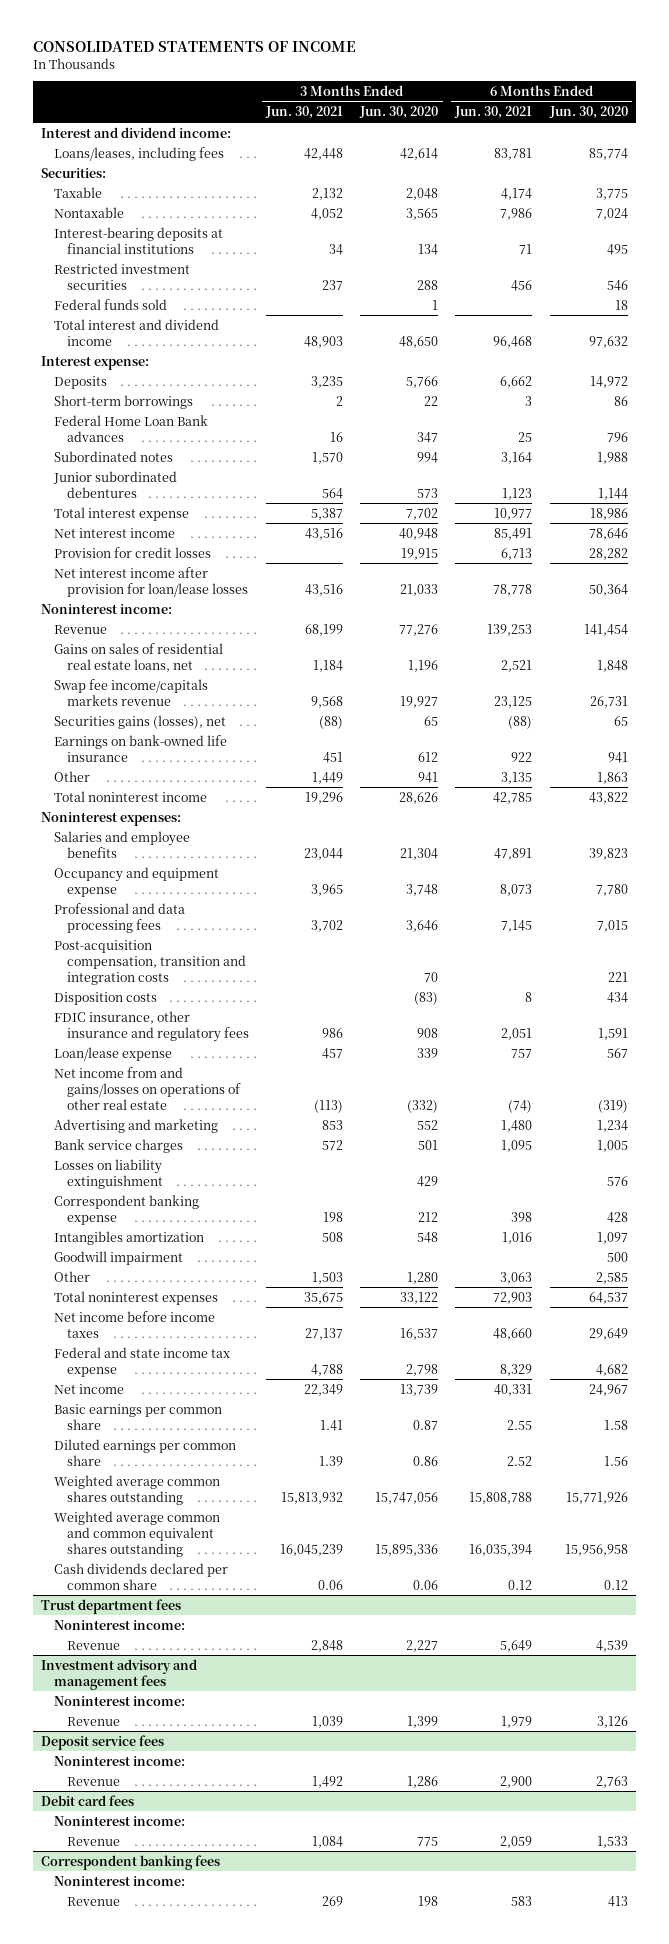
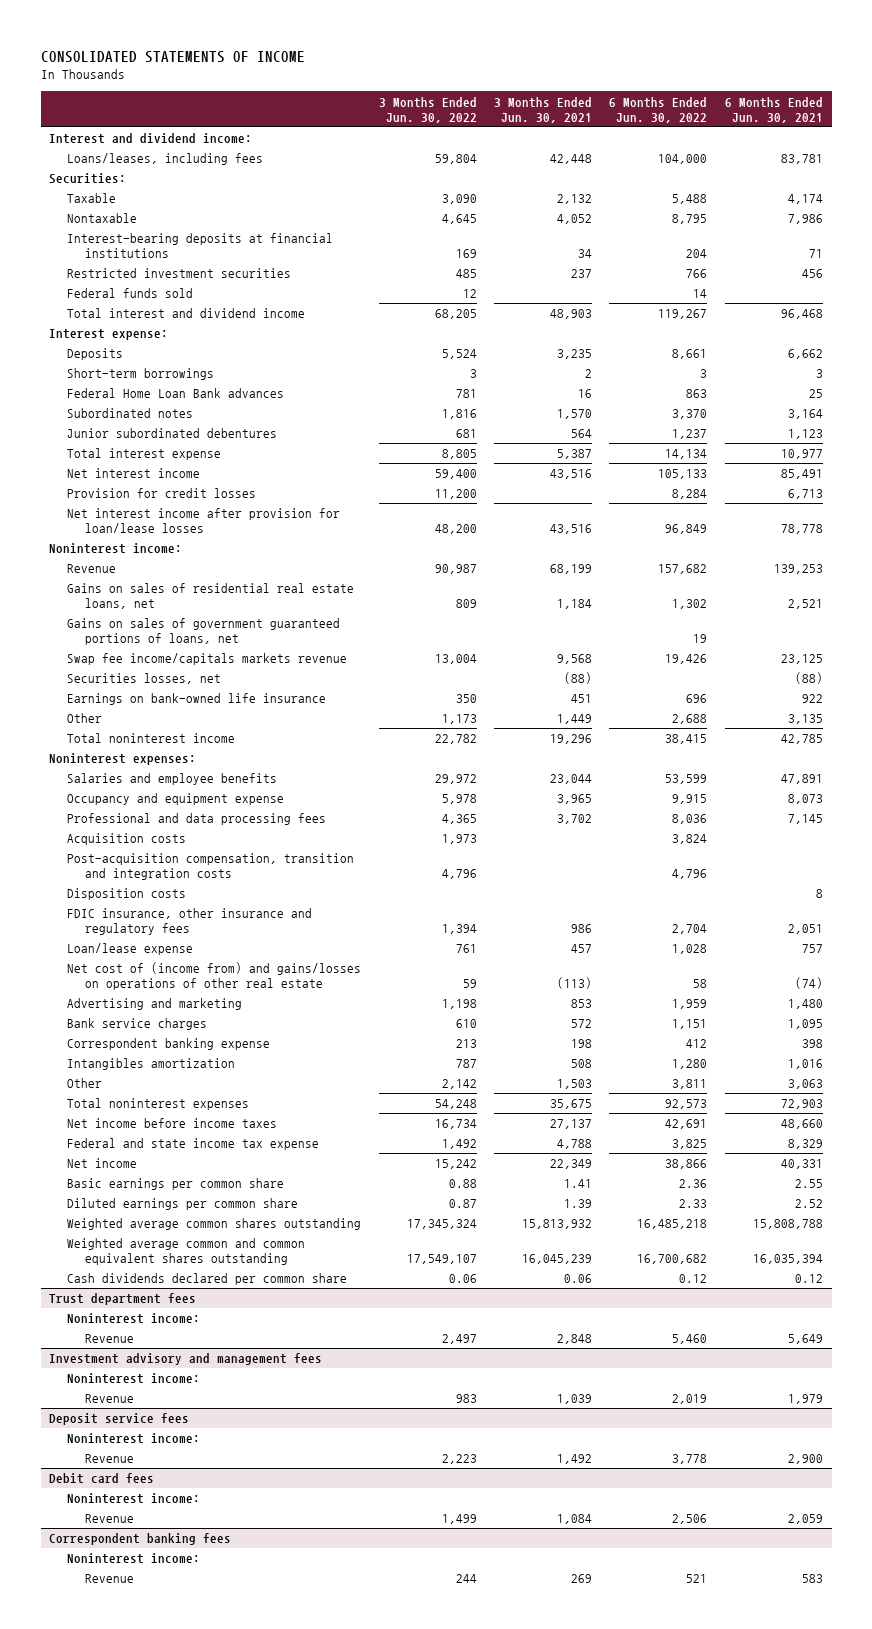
- | 3 Months Ended Jun. 30, 2021 | 3 Months Ended Jun. 30, 2020 | 6 Months Ended Jun. 30, 2021 | 6 Months Ended Jun. 30, 2020
+ | 3 Months Ended Jun. 30, 2022 | 3 Months Ended Jun. 30, 2021 | 6 Months Ended Jun. 30, 2022 | 6 Months Ended Jun. 30, 2021
+ Gains on sales of government guaranteed portions of loans, net | | | 19 |
- Securities gains (losses), net | (88) | 65 | (88) | 65
+ Securities losses, net | | (88) | | (88)
+ Acquisition costs | 1,973 | | 3,824 |
- Net income from and gains/losses on operations of other real estate | (113) | (332) | (74) | (319)
+ Net cost of (income from) and gains/losses on operations of other real estate | 59 | (113) | 58 | (74)
- Losses on liability extinguishment | | 429 | | 576
- Goodwill impairment | | | | 500

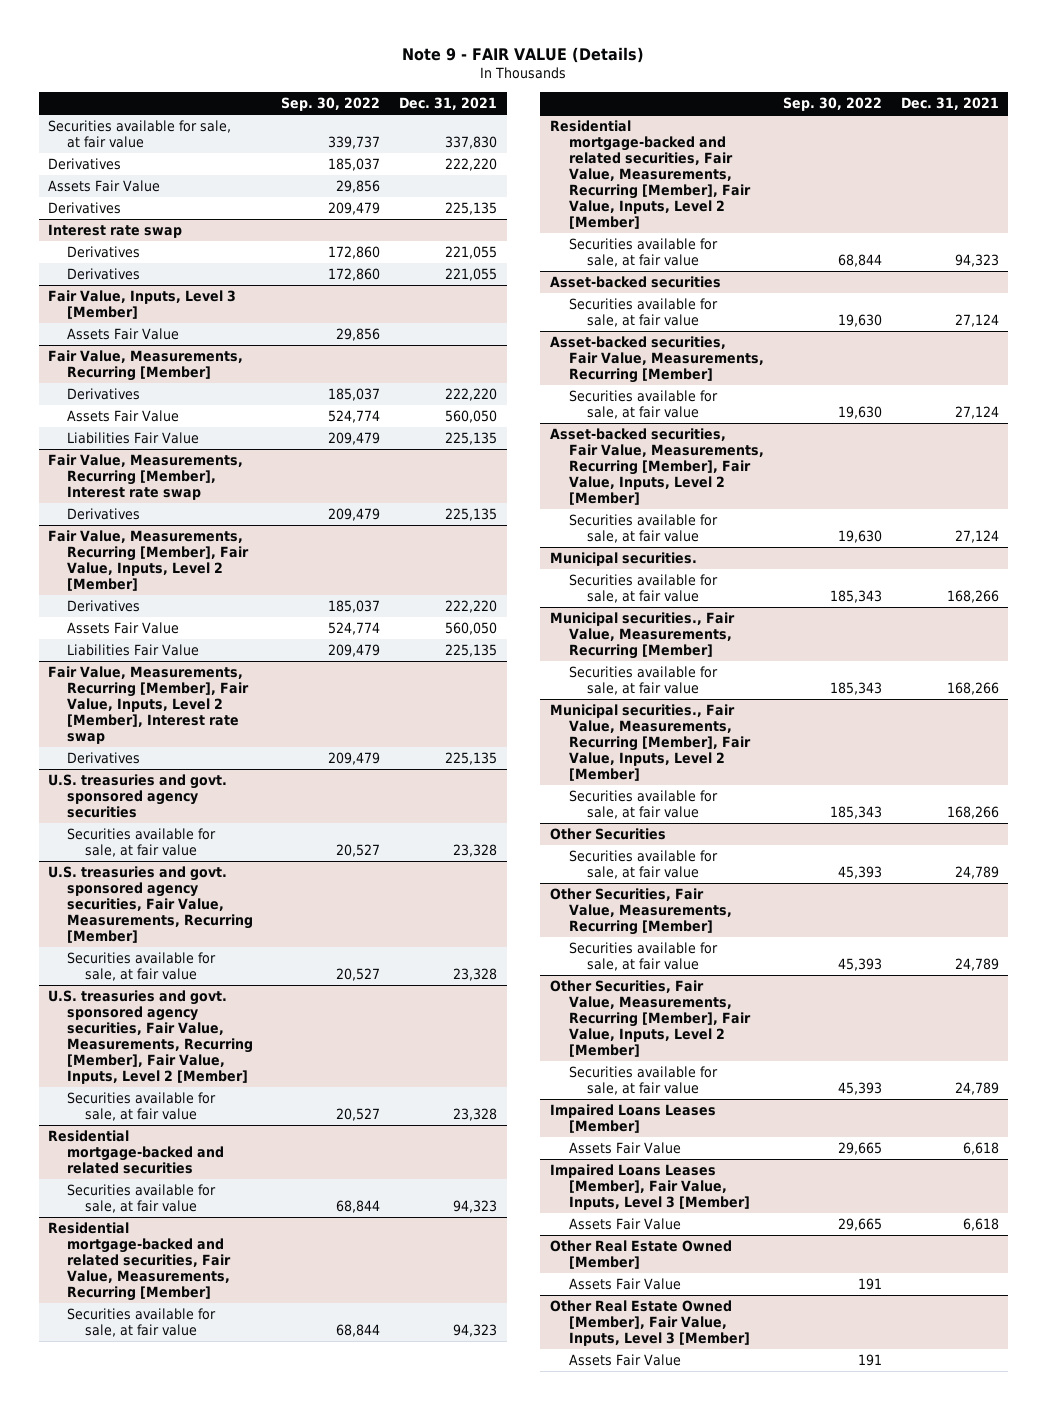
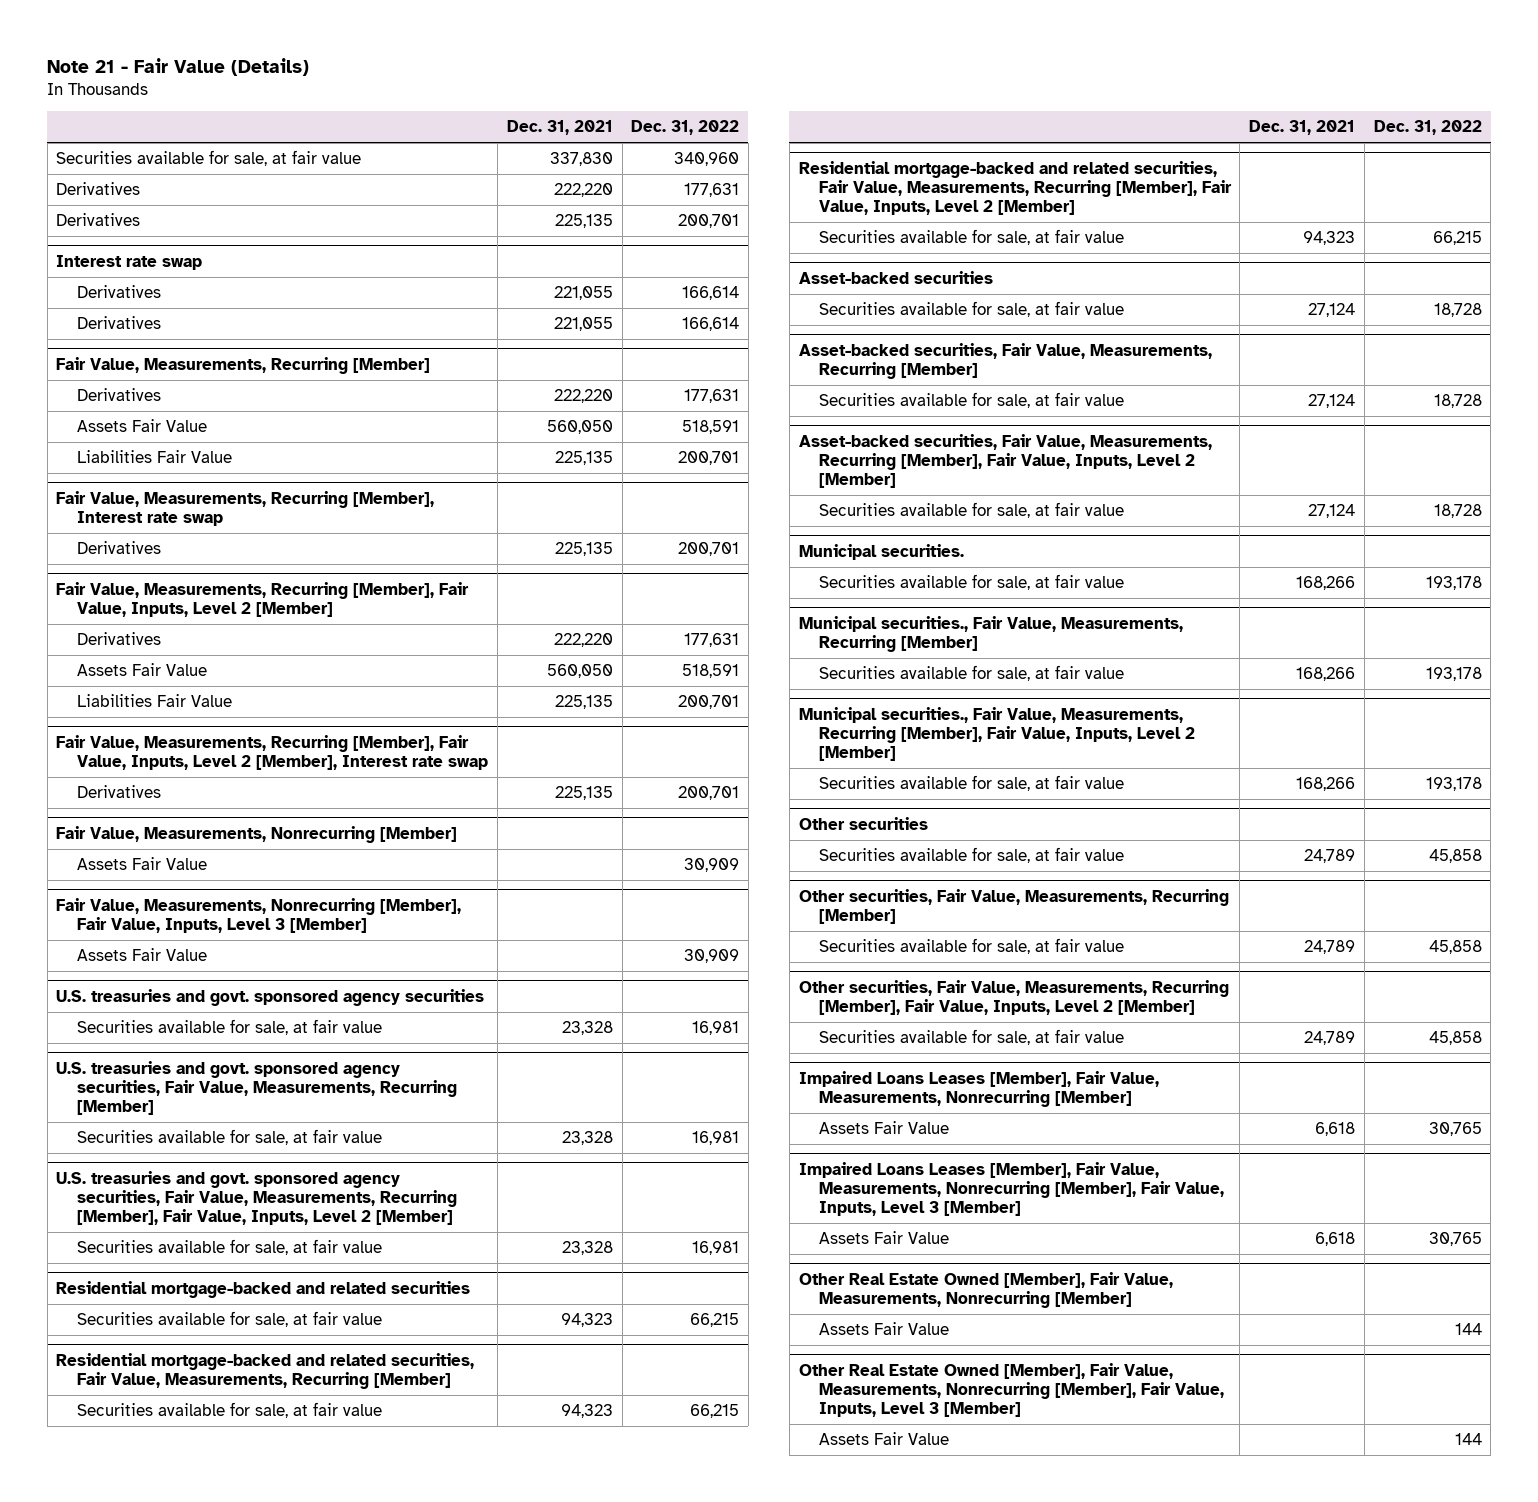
- Note 9 - FAIR VALUE (Details)
+ Note 21 - Fair Value (Details)
- | Sep. 30, 2022 | Dec. 31, 2021
+ | Dec. 31, 2021 | Dec. 31, 2022
- Assets Fair Value | 29,856 |
- Fair Value, Inputs, Level 3 [Member]
- Assets Fair Value | 29,856 |
+ Fair Value, Measurements, Nonrecurring [Member]
+ Assets Fair Value | | 30,909
+ Fair Value, Measurements, Nonrecurring [Member], Fair Value, Inputs, Level 3 [Member]
+ Assets Fair Value | | 30,909
- Other Securities
+ Other securities
- Other Securities, Fair Value, Measurements, Recurring [Member]
+ Other securities, Fair Value, Measurements, Recurring [Member]
- Other Securities, Fair Value, Measurements, Recurring [Member], Fair Value, Inputs, Level 2 [Member]
+ Other securities, Fair Value, Measurements, Recurring [Member], Fair Value, Inputs, Level 2 [Member]
- Impaired Loans Leases [Member]
+ Impaired Loans Leases [Member], Fair Value, Measurements, Nonrecurring [Member]
- Impaired Loans Leases [Member], Fair Value, Inputs, Level 3 [Member]
+ Impaired Loans Leases [Member], Fair Value, Measurements, Nonrecurring [Member], Fair Value, Inputs, Level 3 [Member]
- Other Real Estate Owned [Member]
+ Other Real Estate Owned [Member], Fair Value, Measurements, Nonrecurring [Member]
- Other Real Estate Owned [Member], Fair Value, Inputs, Level 3 [Member]
+ Other Real Estate Owned [Member], Fair Value, Measurements, Nonrecurring [Member], Fair Value, Inputs, Level 3 [Member]

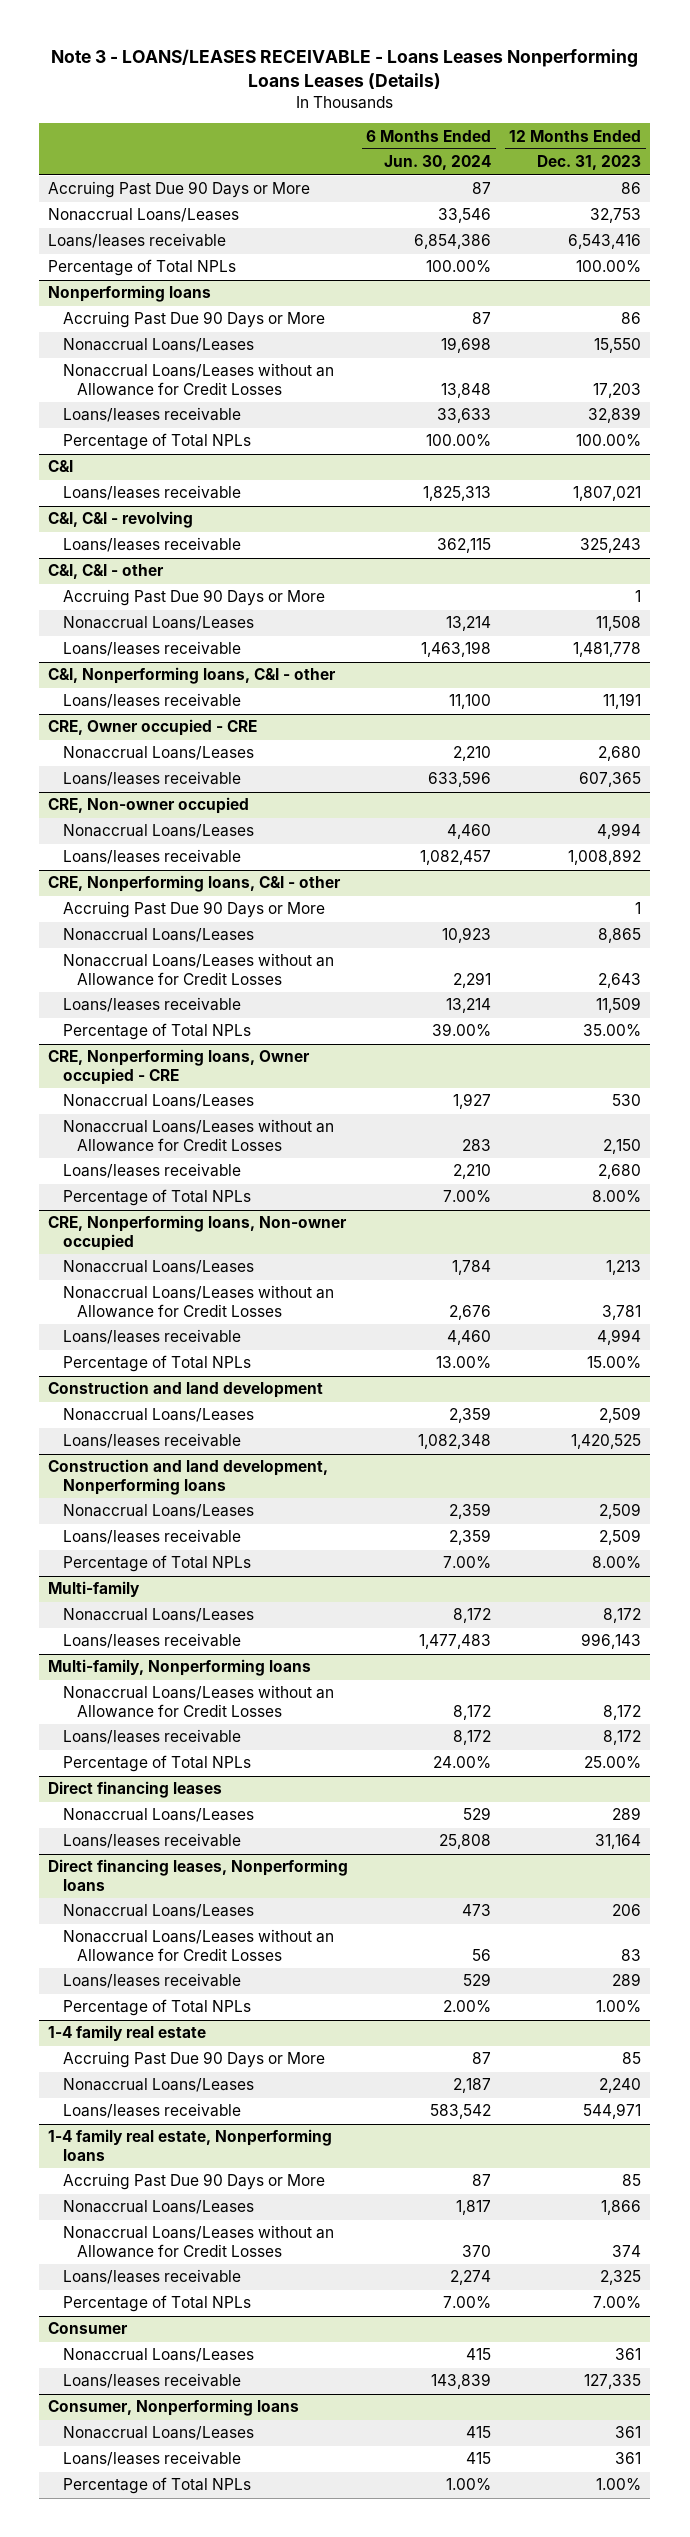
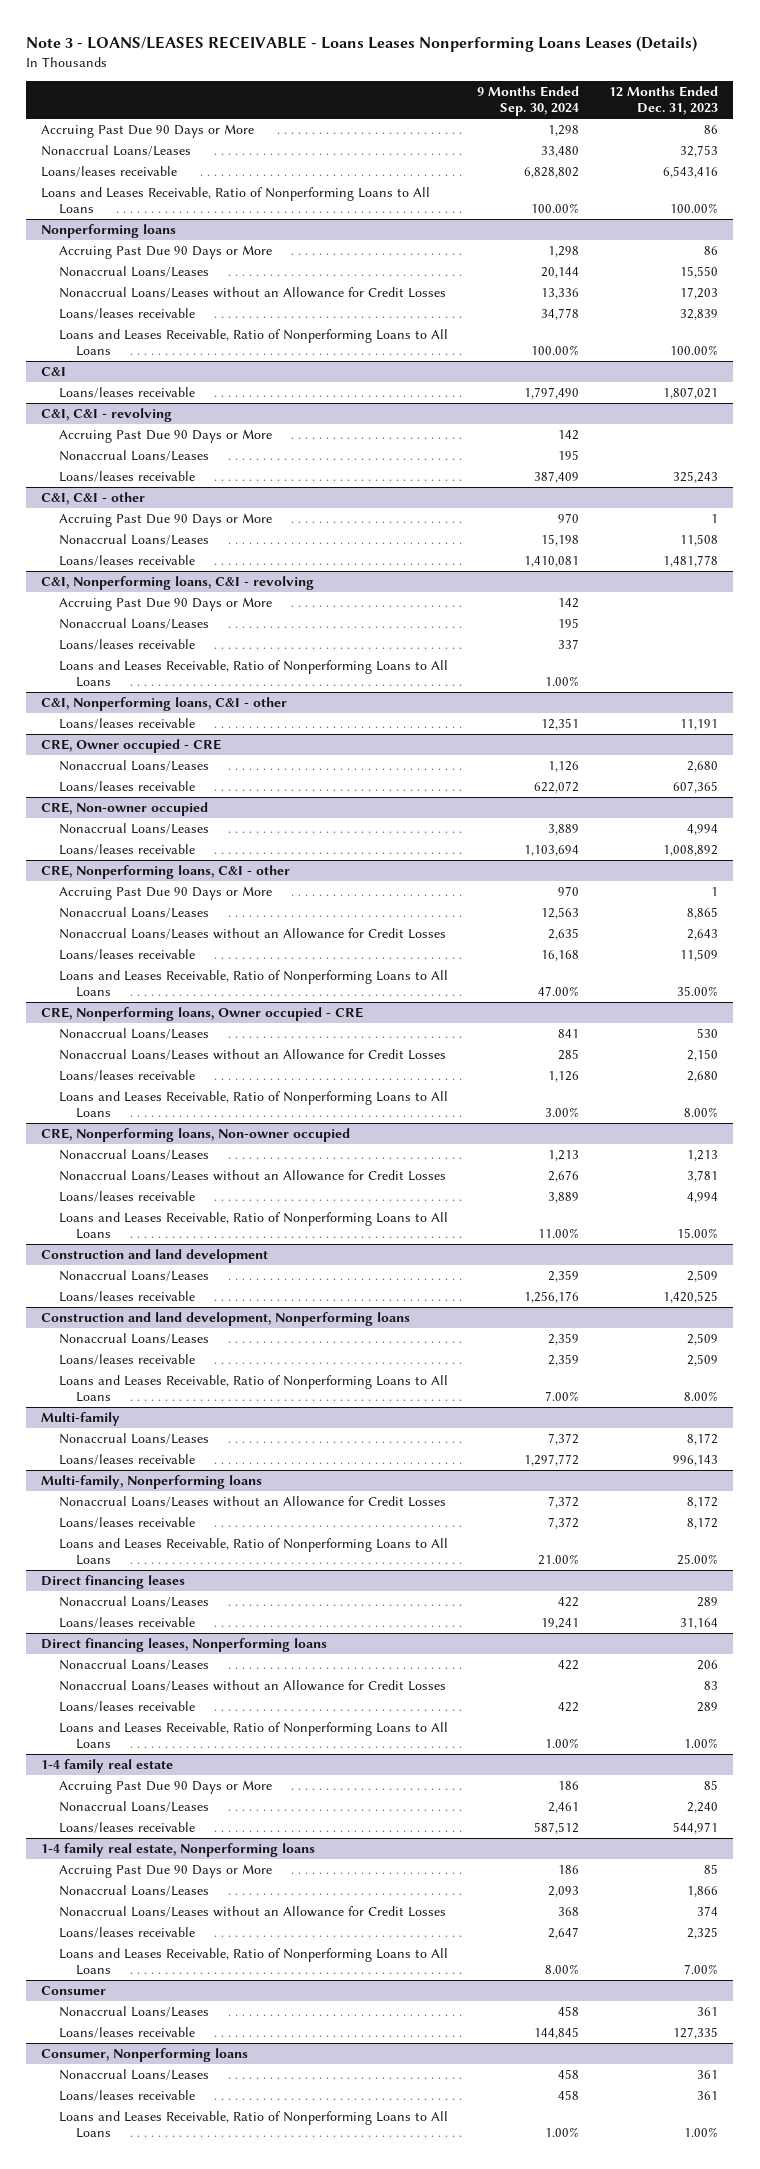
- | 6 Months Ended Jun. 30, 2024 | 12 Months Ended Dec. 31, 2023
+ | 9 Months Ended Sep. 30, 2024 | 12 Months Ended Dec. 31, 2023
- Percentage of Total NPLs | 100.00% | 100.00%
+ Loans and Leases Receivable, Ratio of Nonperforming Loans to All Loans | 100.00% | 100.00%
@ Nonperforming loans
- Percentage of Total NPLs | 100.00% | 100.00%
+ Loans and Leases Receivable, Ratio of Nonperforming Loans to All Loans | 100.00% | 100.00%
@ C&I, C&I - revolving
+ Accruing Past Due 90 Days or More | 142 |
+ Nonaccrual Loans/Leases | 195 |
+ C&I, Nonperforming loans, C&I - revolving
+ Accruing Past Due 90 Days or More | 142 |
+ Nonaccrual Loans/Leases | 195 |
+ Loans/leases receivable | 337 |
+ Loans and Leases Receivable, Ratio of Nonperforming Loans to All Loans | 1.00% |
@ CRE, Nonperforming loans, C&I - other
- Percentage of Total NPLs | 39.00% | 35.00%
+ Loans and Leases Receivable, Ratio of Nonperforming Loans to All Loans | 47.00% | 35.00%
@ CRE, Nonperforming loans, Owner occupied - CRE
- Percentage of Total NPLs | 7.00% | 8.00%
+ Loans and Leases Receivable, Ratio of Nonperforming Loans to All Loans | 3.00% | 8.00%
@ CRE, Nonperforming loans, Non-owner occupied
- Percentage of Total NPLs | 13.00% | 15.00%
+ Loans and Leases Receivable, Ratio of Nonperforming Loans to All Loans | 11.00% | 15.00%
@ Construction and land development, Nonperforming loans
- Percentage of Total NPLs | 7.00% | 8.00%
+ Loans and Leases Receivable, Ratio of Nonperforming Loans to All Loans | 7.00% | 8.00%
@ Multi-family, Nonperforming loans
- Percentage of Total NPLs | 24.00% | 25.00%
+ Loans and Leases Receivable, Ratio of Nonperforming Loans to All Loans | 21.00% | 25.00%
@ Direct financing leases, Nonperforming loans
- Percentage of Total NPLs | 2.00% | 1.00%
+ Loans and Leases Receivable, Ratio of Nonperforming Loans to All Loans | 1.00% | 1.00%
@ 1-4 family real estate, Nonperforming loans
- Percentage of Total NPLs | 7.00% | 7.00%
+ Loans and Leases Receivable, Ratio of Nonperforming Loans to All Loans | 8.00% | 7.00%
@ Consumer, Nonperforming loans
- Percentage of Total NPLs | 1.00% | 1.00%
+ Loans and Leases Receivable, Ratio of Nonperforming Loans to All Loans | 1.00% | 1.00%

